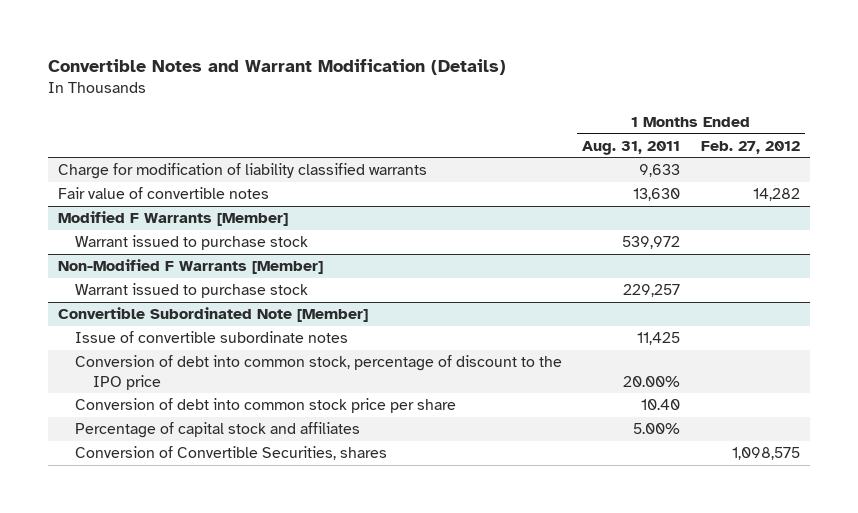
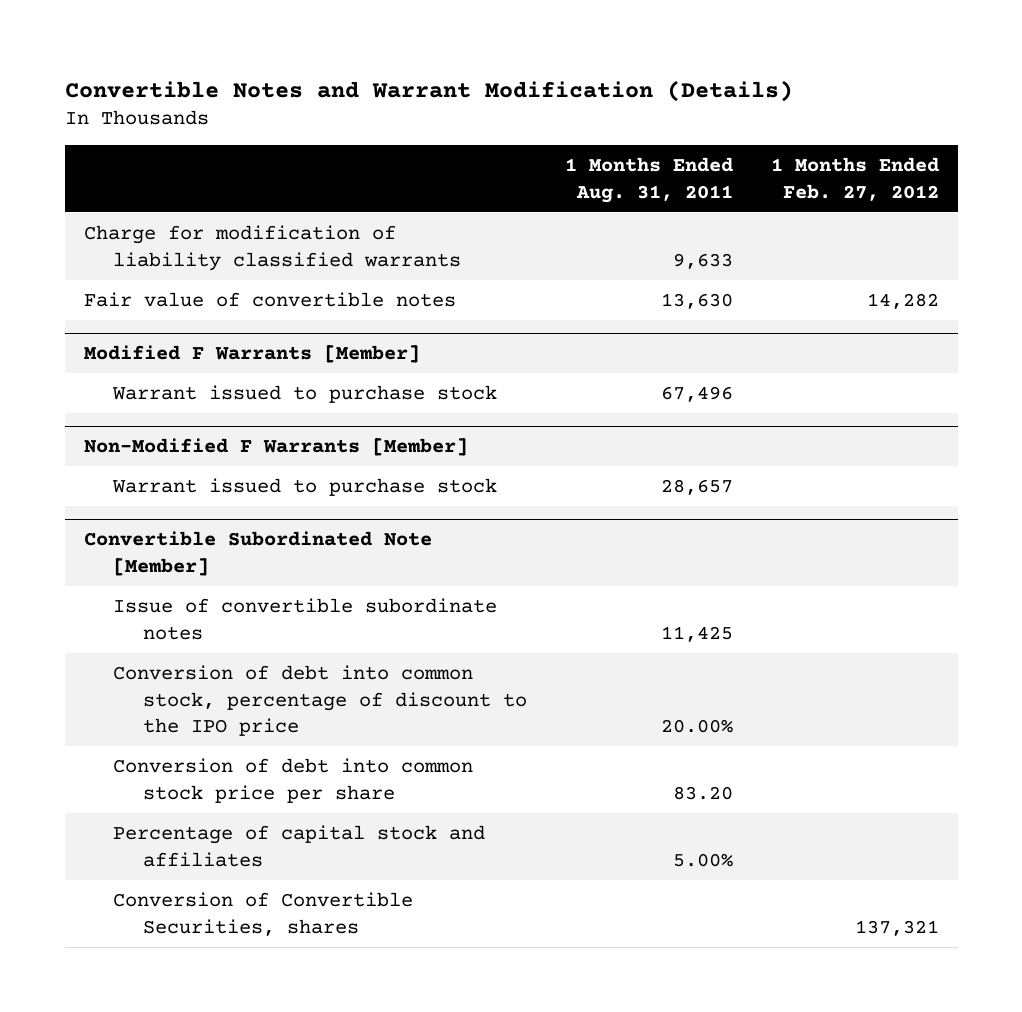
@ Modified F Warrants [Member]
- Warrant issued to purchase stock | 539,972 |
+ Warrant issued to purchase stock | 67,496 |
@ Non-Modified F Warrants [Member]
- Warrant issued to purchase stock | 229,257 |
+ Warrant issued to purchase stock | 28,657 |
@ Convertible Subordinated Note [Member]
- Conversion of debt into common stock price per share | 10.40 |
+ Conversion of debt into common stock price per share | 83.20 |
- Conversion of Convertible Securities, shares | | 1,098,575
+ Conversion of Convertible Securities, shares | | 137,321

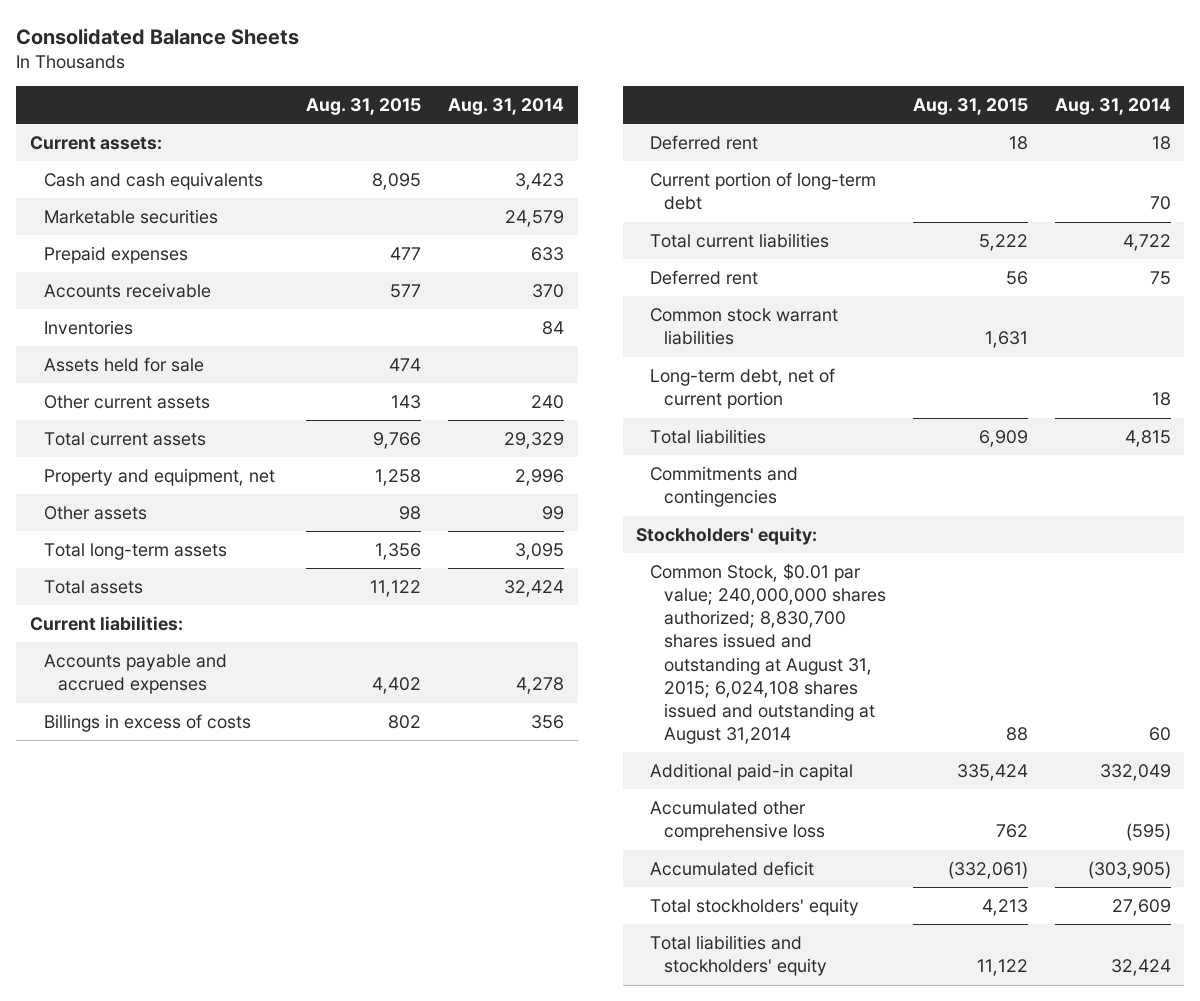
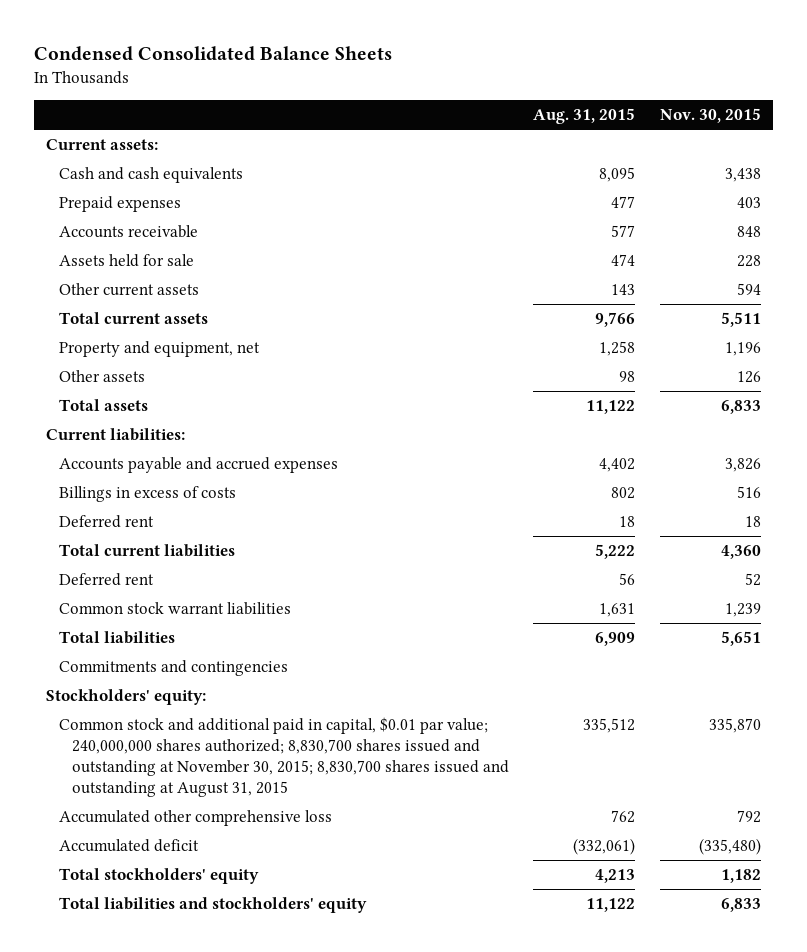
- Consolidated Balance Sheets
+ Condensed Consolidated Balance Sheets
- | Aug. 31, 2015 | Aug. 31, 2014
+ | Aug. 31, 2015 | Nov. 30, 2015
- Marketable securities | | 24,579
- Inventories | | 84
- Total long-term assets | 1,356 | 3,095
- Current portion of long-term debt | | 70
- Long-term debt, net of current portion | | 18
- Common Stock, $0.01 par value; 240,000,000 shares authorized; 8,830,700 shares issued and outstanding at August 31, 2015; 6,024,108 shares issued and outstanding at August 31,2014 | 88 | 60
- Additional paid-in capital | 335,424 | 332,049
+ Common stock and additional paid in capital, $0.01 par value; 240,000,000 shares authorized; 8,830,700 shares issued and outstanding at November 30, 2015; 8,830,700 shares issued and outstanding at August 31, 2015 | 335,512 | 335,870

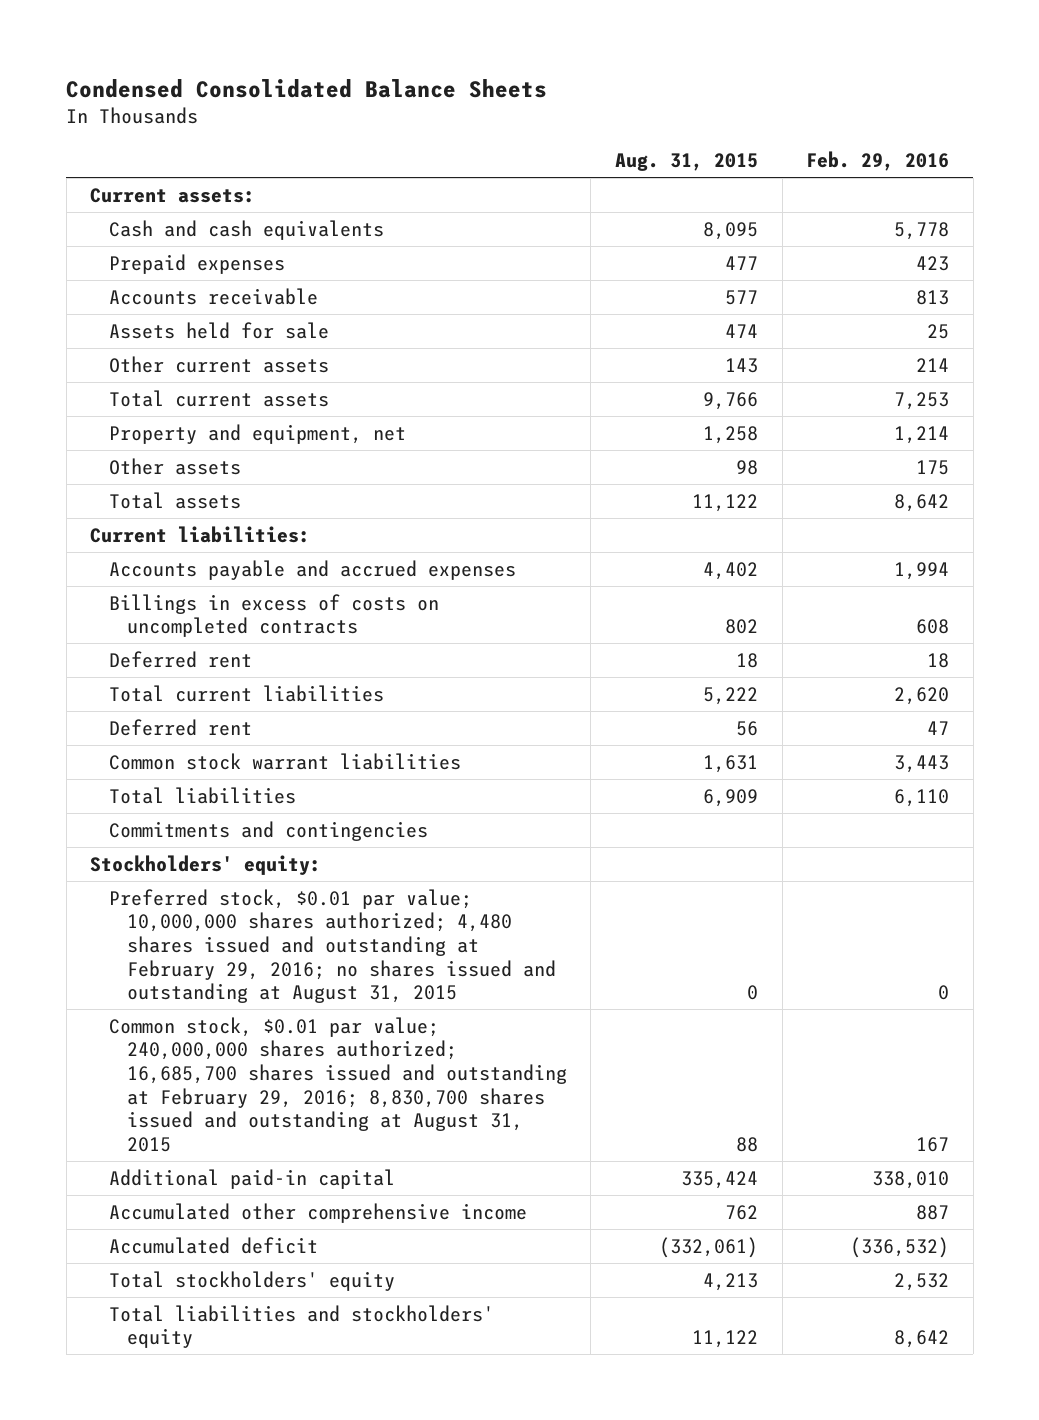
- | Aug. 31, 2015 | Nov. 30, 2015
+ | Aug. 31, 2015 | Feb. 29, 2016
- Billings in excess of costs | 802 | 516
+ Billings in excess of costs on uncompleted contracts | 802 | 608
- Common stock and additional paid in capital, $0.01 par value; 240,000,000 shares authorized; 8,830,700 shares issued and outstanding at November 30, 2015; 8,830,700 shares issued and outstanding at August 31, 2015 | 335,512 | 335,870
- Accumulated other comprehensive loss | 762 | 792
+ Preferred stock, $0.01 par value; 10,000,000 shares authorized; 4,480 shares issued and outstanding at February 29, 2016; no shares issued and outstanding at August 31, 2015 | 0 | 0
+ Common stock, $0.01 par value; 240,000,000 shares authorized; 16,685,700 shares issued and outstanding at February 29, 2016; 8,830,700 shares issued and outstanding at August 31, 2015 | 88 | 167
+ Additional paid-in capital | 335,424 | 338,010
+ Accumulated other comprehensive income | 762 | 887

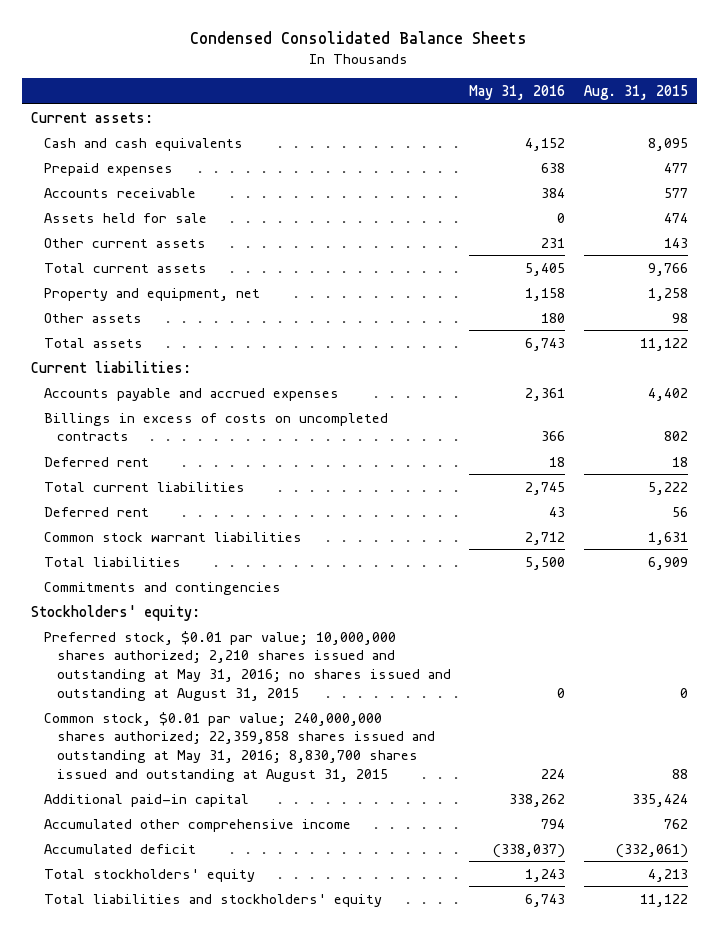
- | Aug. 31, 2015 | Feb. 29, 2016
+ | May 31, 2016 | Aug. 31, 2015
- Preferred stock, $0.01 par value; 10,000,000 shares authorized; 4,480 shares issued and outstanding at February 29, 2016; no shares issued and outstanding at August 31, 2015 | 0 | 0
- Common stock, $0.01 par value; 240,000,000 shares authorized; 16,685,700 shares issued and outstanding at February 29, 2016; 8,830,700 shares issued and outstanding at August 31, 2015 | 88 | 167
+ Preferred stock, $0.01 par value; 10,000,000 shares authorized; 2,210 shares issued and outstanding at May 31, 2016; no shares issued and outstanding at August 31, 2015 | 0 | 0
+ Common stock, $0.01 par value; 240,000,000 shares authorized; 22,359,858 shares issued and outstanding at May 31, 2016; 8,830,700 shares issued and outstanding at August 31, 2015 | 224 | 88

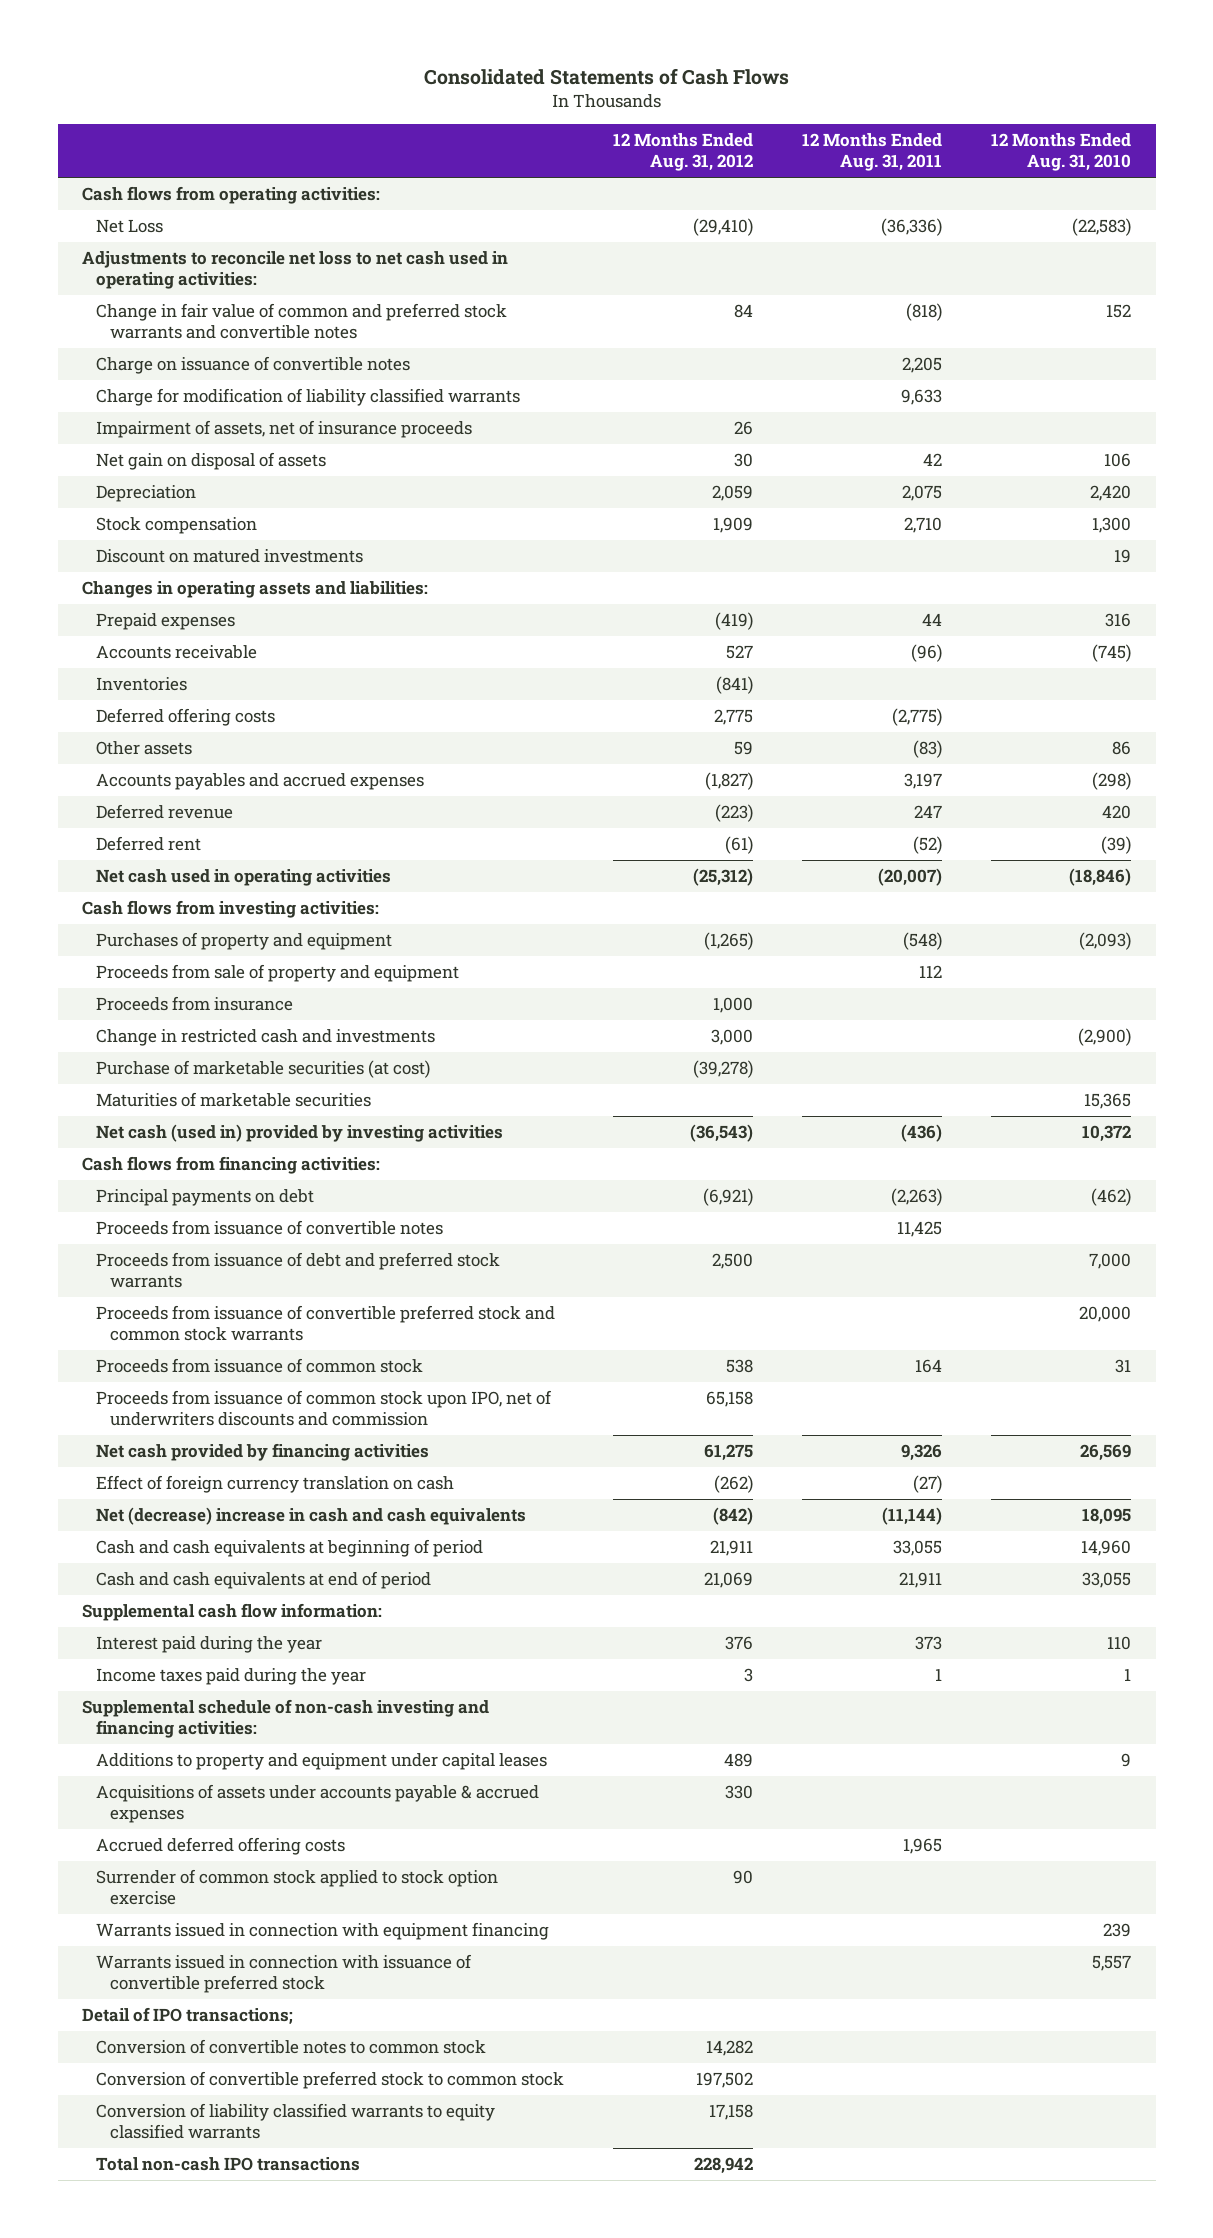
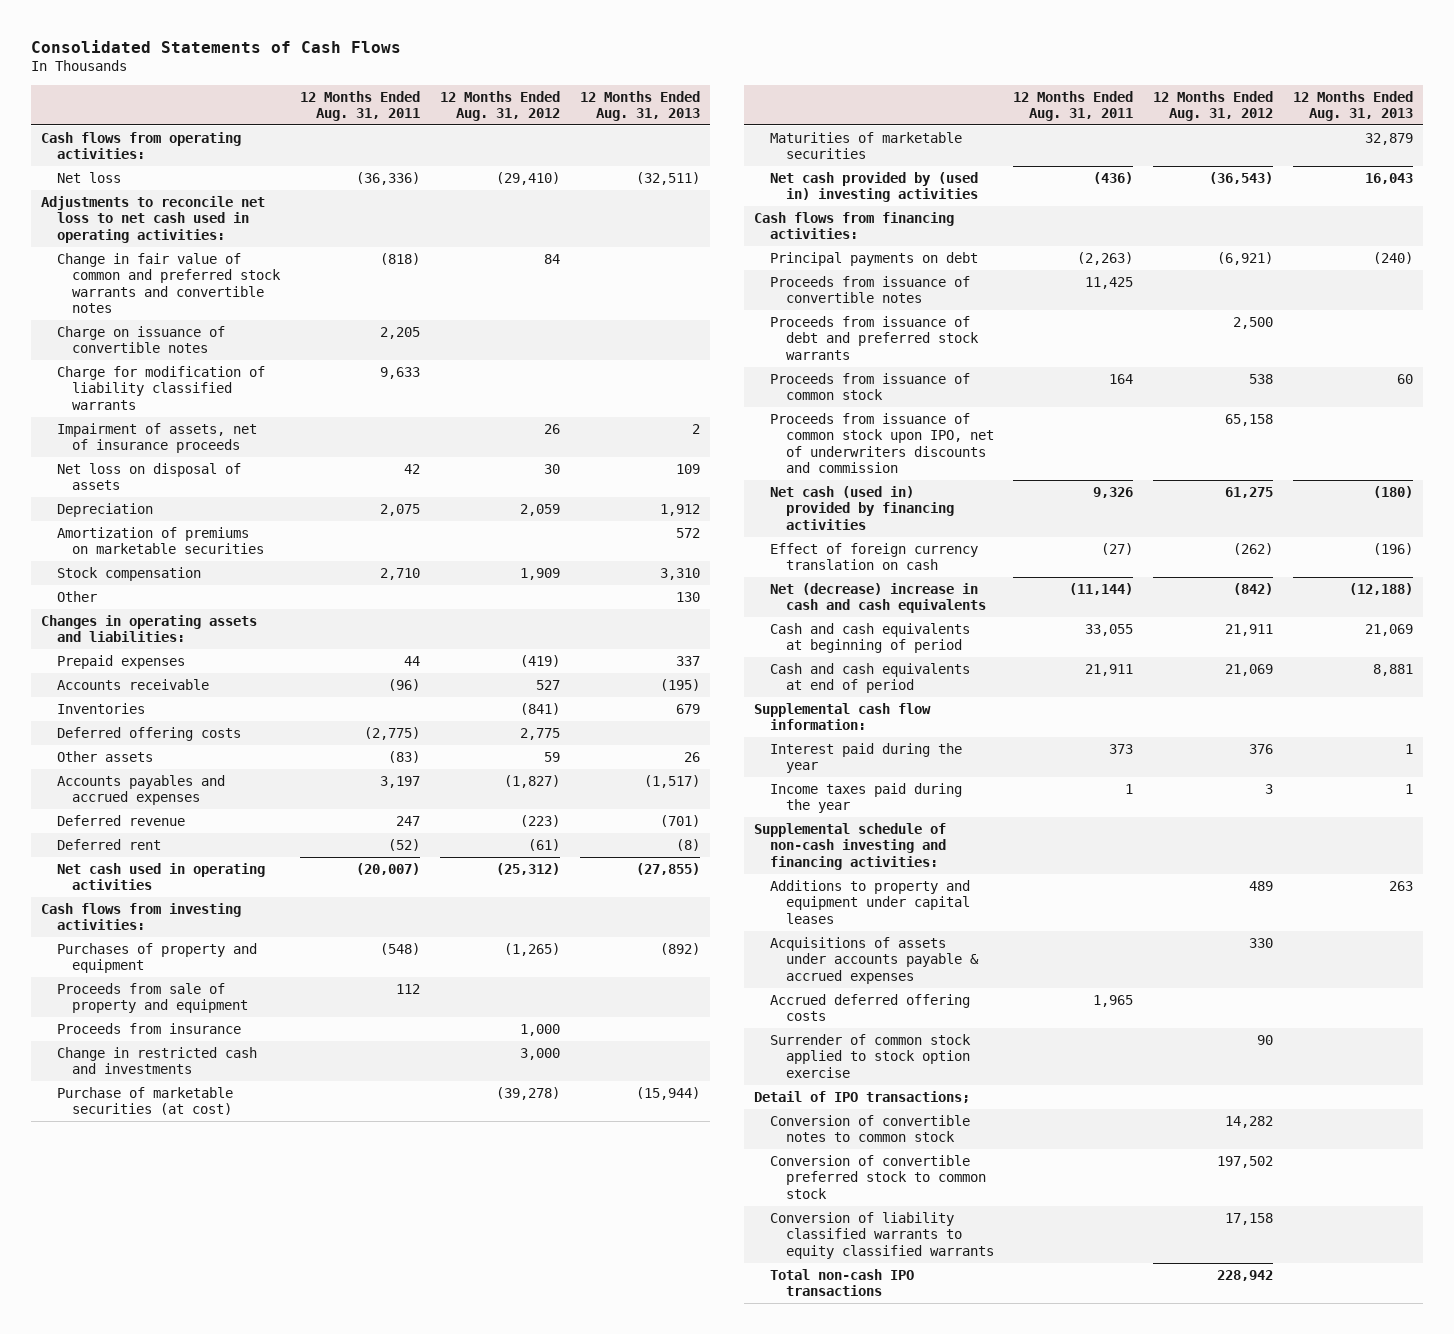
- | 12 Months Ended Aug. 31, 2012 | 12 Months Ended Aug. 31, 2011 | 12 Months Ended Aug. 31, 2010
+ | 12 Months Ended Aug. 31, 2011 | 12 Months Ended Aug. 31, 2012 | 12 Months Ended Aug. 31, 2013
- Net Loss | (29,410) | (36,336) | (22,583)
+ Net loss | (36,336) | (29,410) | (32,511)
- Net gain on disposal of assets | 30 | 42 | 106
+ Net loss on disposal of assets | 42 | 30 | 109
+ Amortization of premiums on marketable securities | | | 572
- Discount on matured investments | | | 19
+ Other | | | 130
- Net cash (used in) provided by investing activities | (36,543) | (436) | 10,372
+ Net cash provided by (used in) investing activities | (436) | (36,543) | 16,043
- Proceeds from issuance of convertible preferred stock and common stock warrants | | | 20,000
- Net cash provided by financing activities | 61,275 | 9,326 | 26,569
+ Net cash (used in) provided by financing activities | 9,326 | 61,275 | (180)
- Warrants issued in connection with equipment financing | | | 239
- Warrants issued in connection with issuance of convertible preferred stock | | | 5,557

